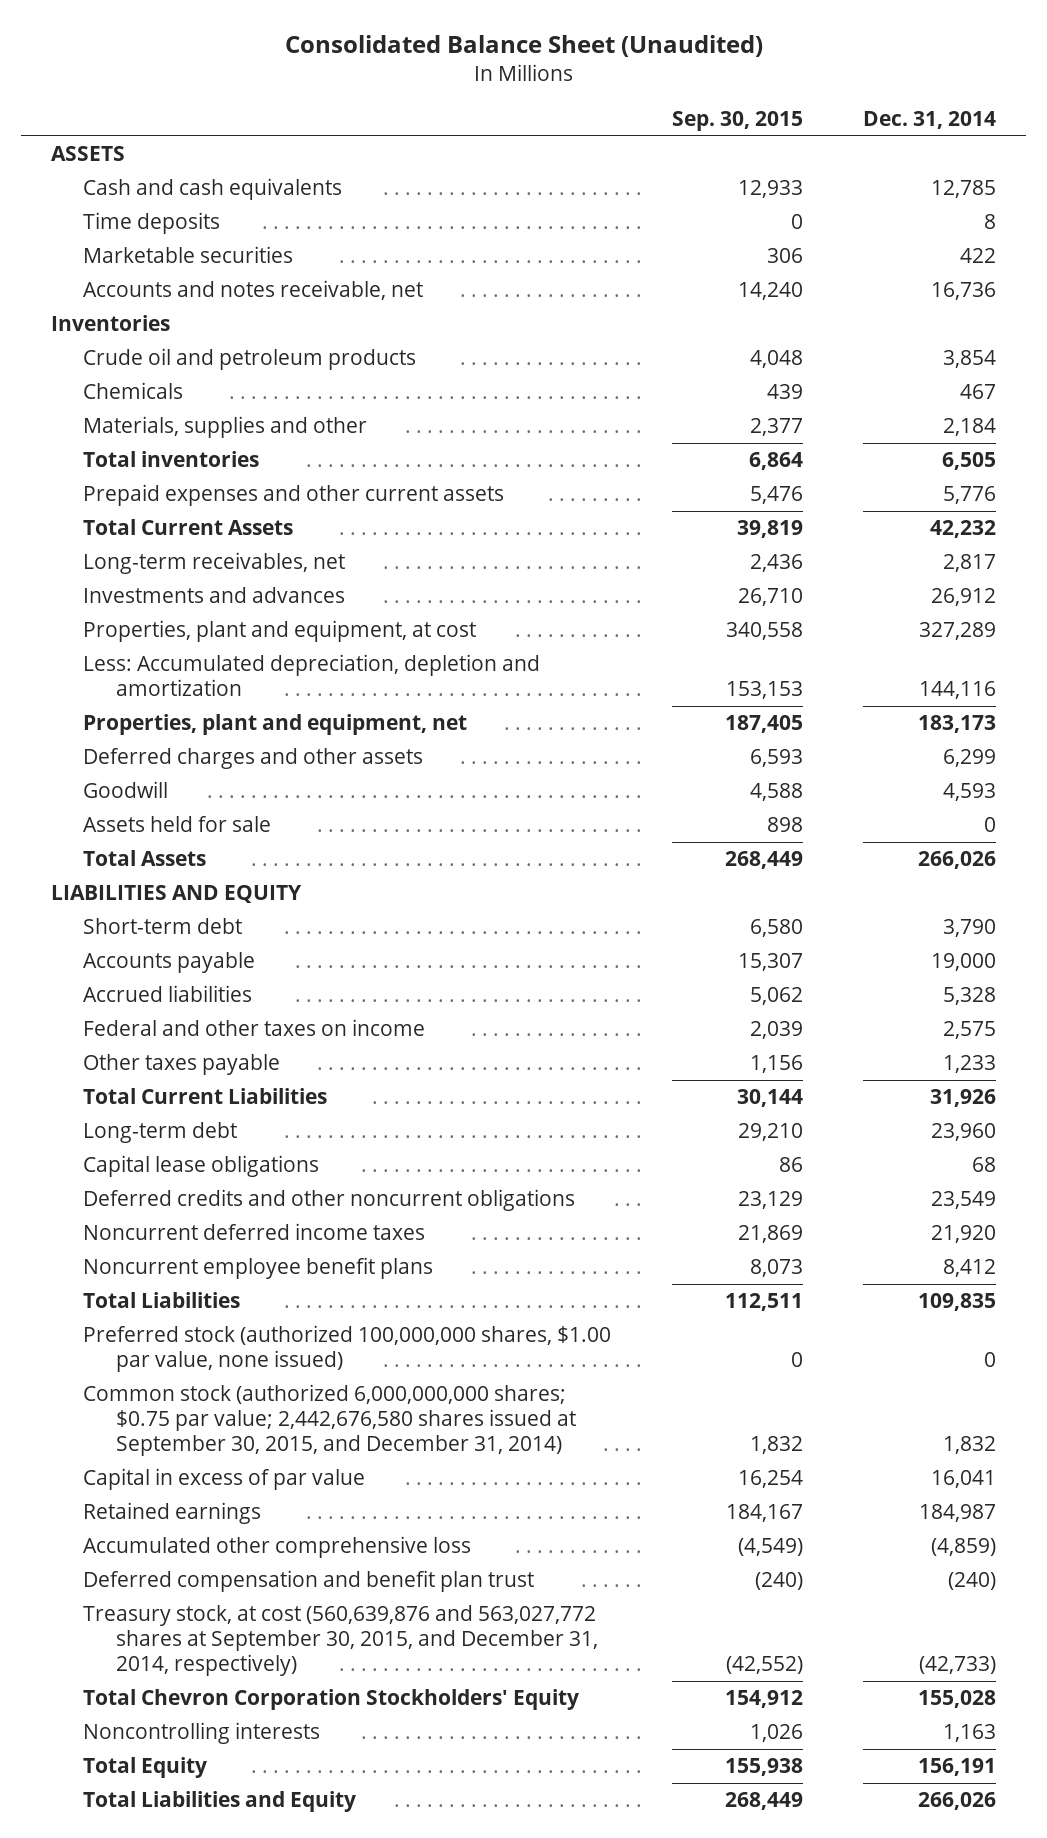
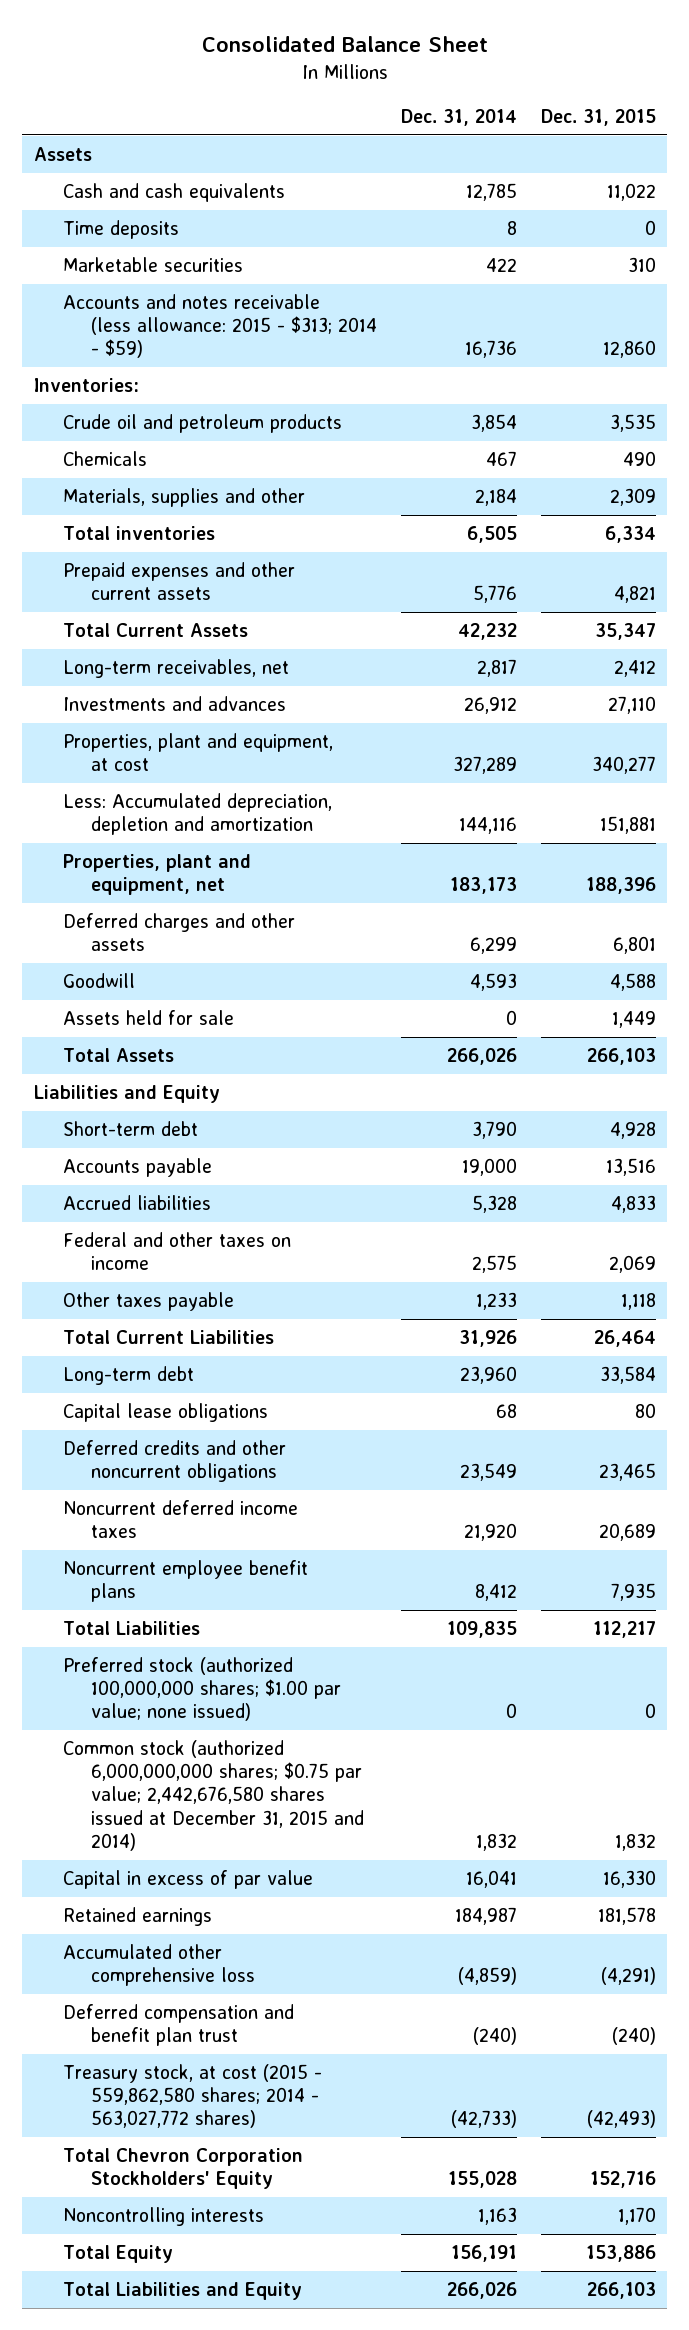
- Consolidated Balance Sheet (Unaudited)
+ Consolidated Balance Sheet
- | Sep. 30, 2015 | Dec. 31, 2014
+ | Dec. 31, 2014 | Dec. 31, 2015
- ASSETS
+ Assets
- Accounts and notes receivable, net | 14,240 | 16,736
- Inventories
+ Accounts and notes receivable (less allowance: 2015 - $313; 2014 - $59) | 16,736 | 12,860
+ Inventories:
- LIABILITIES AND EQUITY
+ Liabilities and Equity
- Preferred stock (authorized 100,000,000 shares, $1.00 par value, none issued) | 0 | 0
- Common stock (authorized 6,000,000,000 shares; $0.75 par value; 2,442,676,580 shares issued at September 30, 2015, and December 31, 2014) | 1,832 | 1,832
+ Preferred stock (authorized 100,000,000 shares; $1.00 par value; none issued) | 0 | 0
+ Common stock (authorized 6,000,000,000 shares; $0.75 par value; 2,442,676,580 shares issued at December 31, 2015 and 2014) | 1,832 | 1,832
- Treasury stock, at cost (560,639,876 and 563,027,772 shares at September 30, 2015, and December 31, 2014, respectively) | (42,552) | (42,733)
+ Treasury stock, at cost (2015 - 559,862,580 shares; 2014 - 563,027,772 shares) | (42,733) | (42,493)

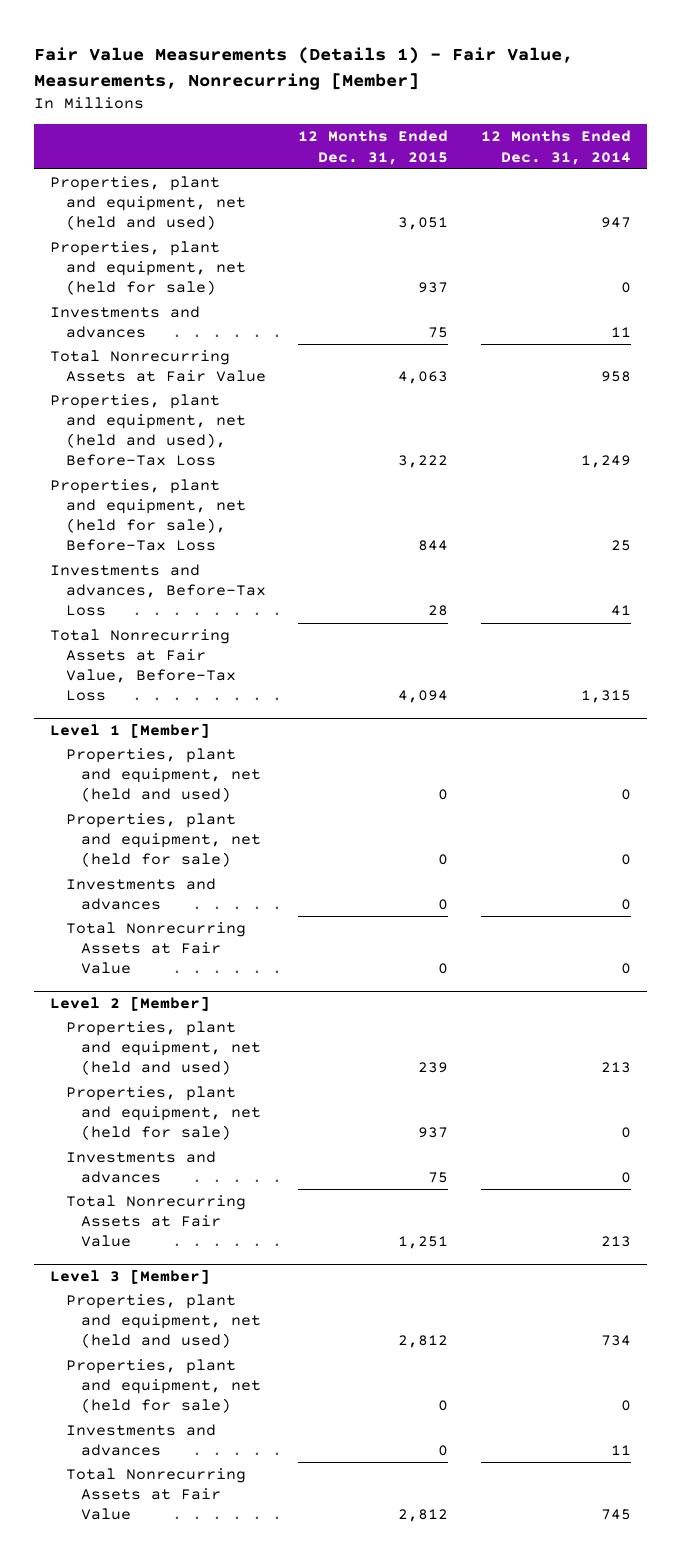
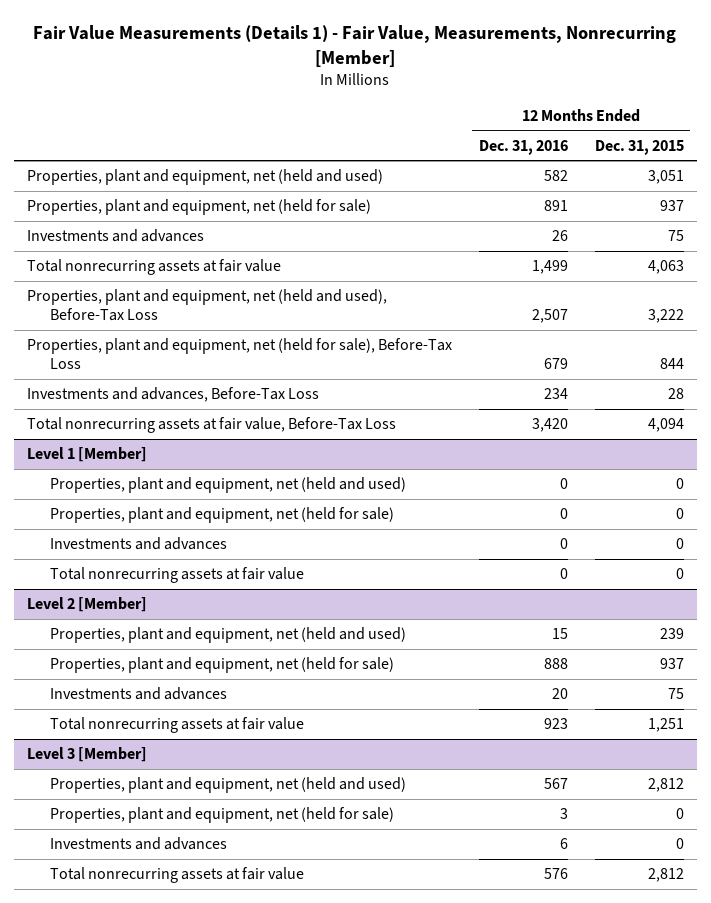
- | 12 Months Ended Dec. 31, 2015 | 12 Months Ended Dec. 31, 2014
+ | 12 Months Ended Dec. 31, 2016 | 12 Months Ended Dec. 31, 2015
- Total Nonrecurring Assets at Fair Value | 4,063 | 958
+ Total nonrecurring assets at fair value | 1,499 | 4,063
- Total Nonrecurring Assets at Fair Value, Before-Tax Loss | 4,094 | 1,315
+ Total nonrecurring assets at fair value, Before-Tax Loss | 3,420 | 4,094
@ Level 1 [Member]
- Total Nonrecurring Assets at Fair Value | 0 | 0
+ Total nonrecurring assets at fair value | 0 | 0
@ Level 2 [Member]
- Total Nonrecurring Assets at Fair Value | 1,251 | 213
+ Total nonrecurring assets at fair value | 923 | 1,251
@ Level 3 [Member]
- Total Nonrecurring Assets at Fair Value | 2,812 | 745
+ Total nonrecurring assets at fair value | 576 | 2,812

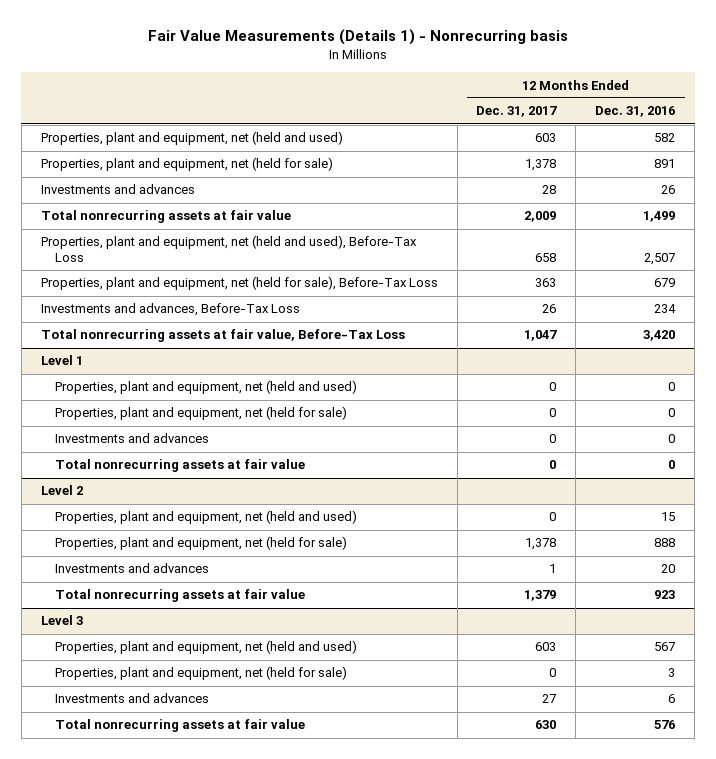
- Fair Value Measurements (Details 1) - Fair Value, Measurements, Nonrecurring [Member]
+ Fair Value Measurements (Details 1) - Nonrecurring basis
- | 12 Months Ended Dec. 31, 2016 | 12 Months Ended Dec. 31, 2015
+ | 12 Months Ended Dec. 31, 2017 | 12 Months Ended Dec. 31, 2016
- Level 1 [Member]
+ Level 1
- Level 2 [Member]
+ Level 2
- Level 3 [Member]
+ Level 3

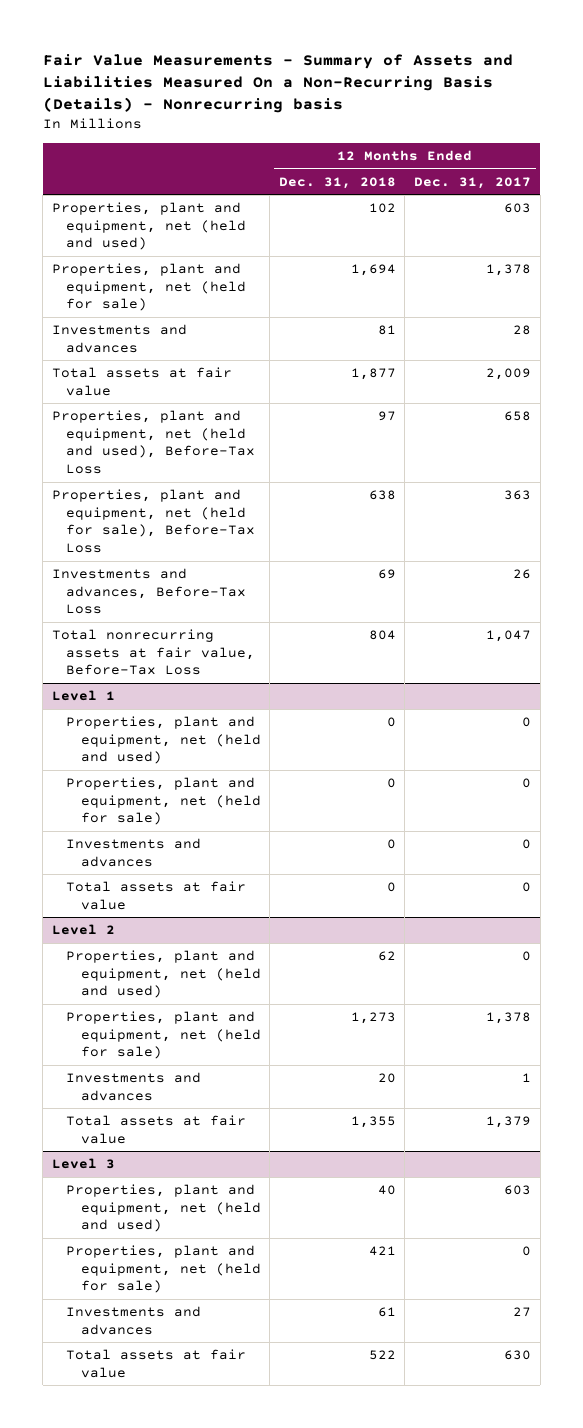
- Fair Value Measurements (Details 1) - Nonrecurring basis
+ Fair Value Measurements - Summary of Assets and Liabilities Measured On a Non-Recurring Basis (Details) - Nonrecurring basis
- | 12 Months Ended Dec. 31, 2017 | 12 Months Ended Dec. 31, 2016
+ | 12 Months Ended Dec. 31, 2018 | 12 Months Ended Dec. 31, 2017
- Total nonrecurring assets at fair value | 2,009 | 1,499
+ Total assets at fair value | 1,877 | 2,009
@ Level 1
- Total nonrecurring assets at fair value | 0 | 0
+ Total assets at fair value | 0 | 0
@ Level 2
- Total nonrecurring assets at fair value | 1,379 | 923
+ Total assets at fair value | 1,355 | 1,379
@ Level 3
- Total nonrecurring assets at fair value | 630 | 576
+ Total assets at fair value | 522 | 630

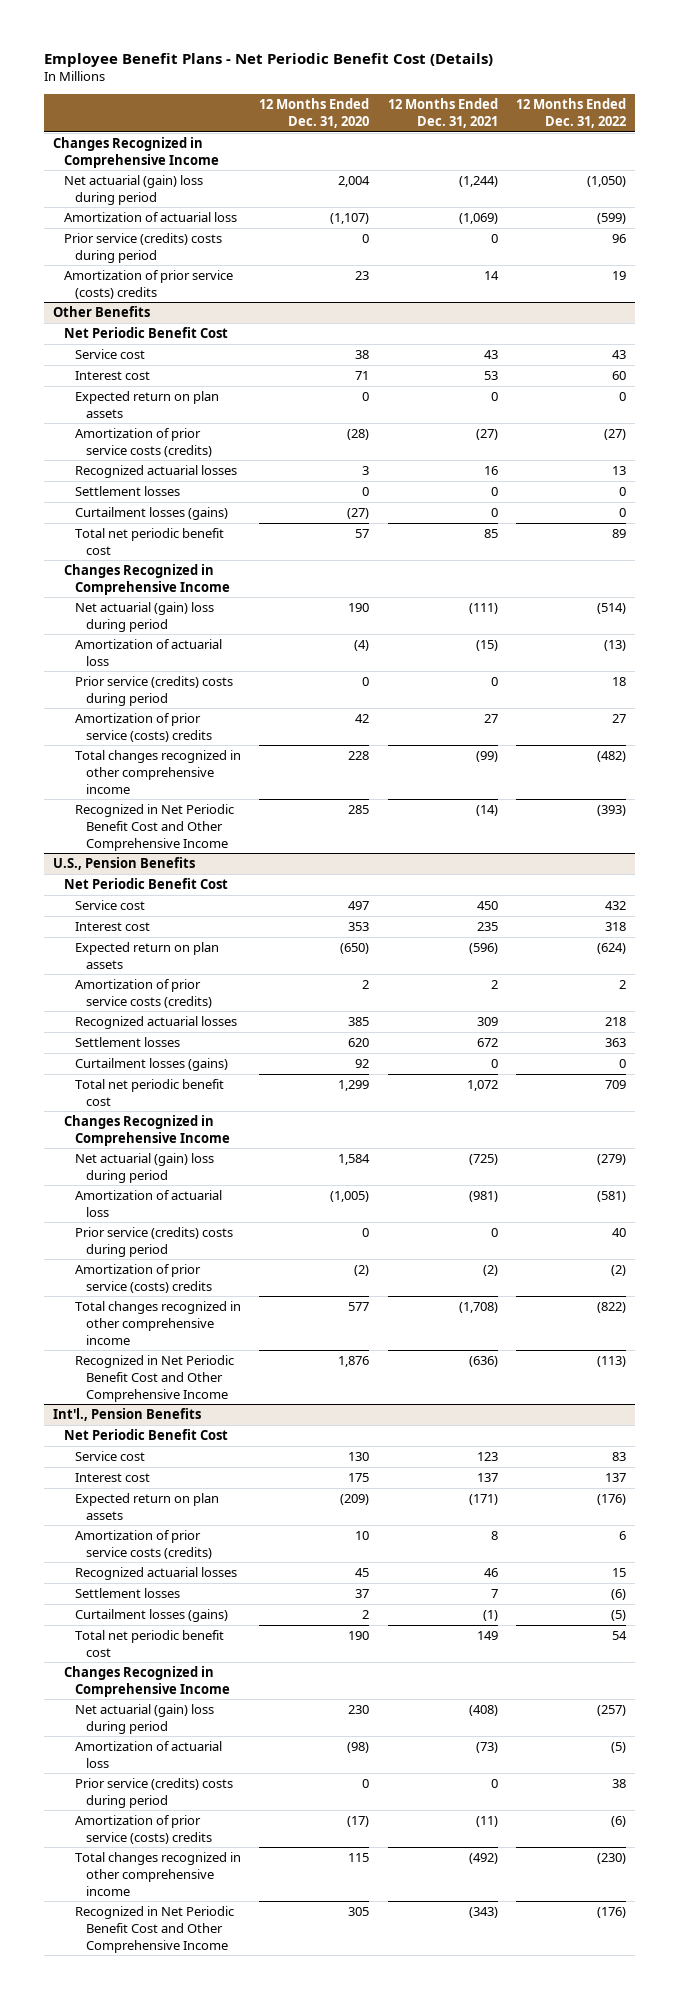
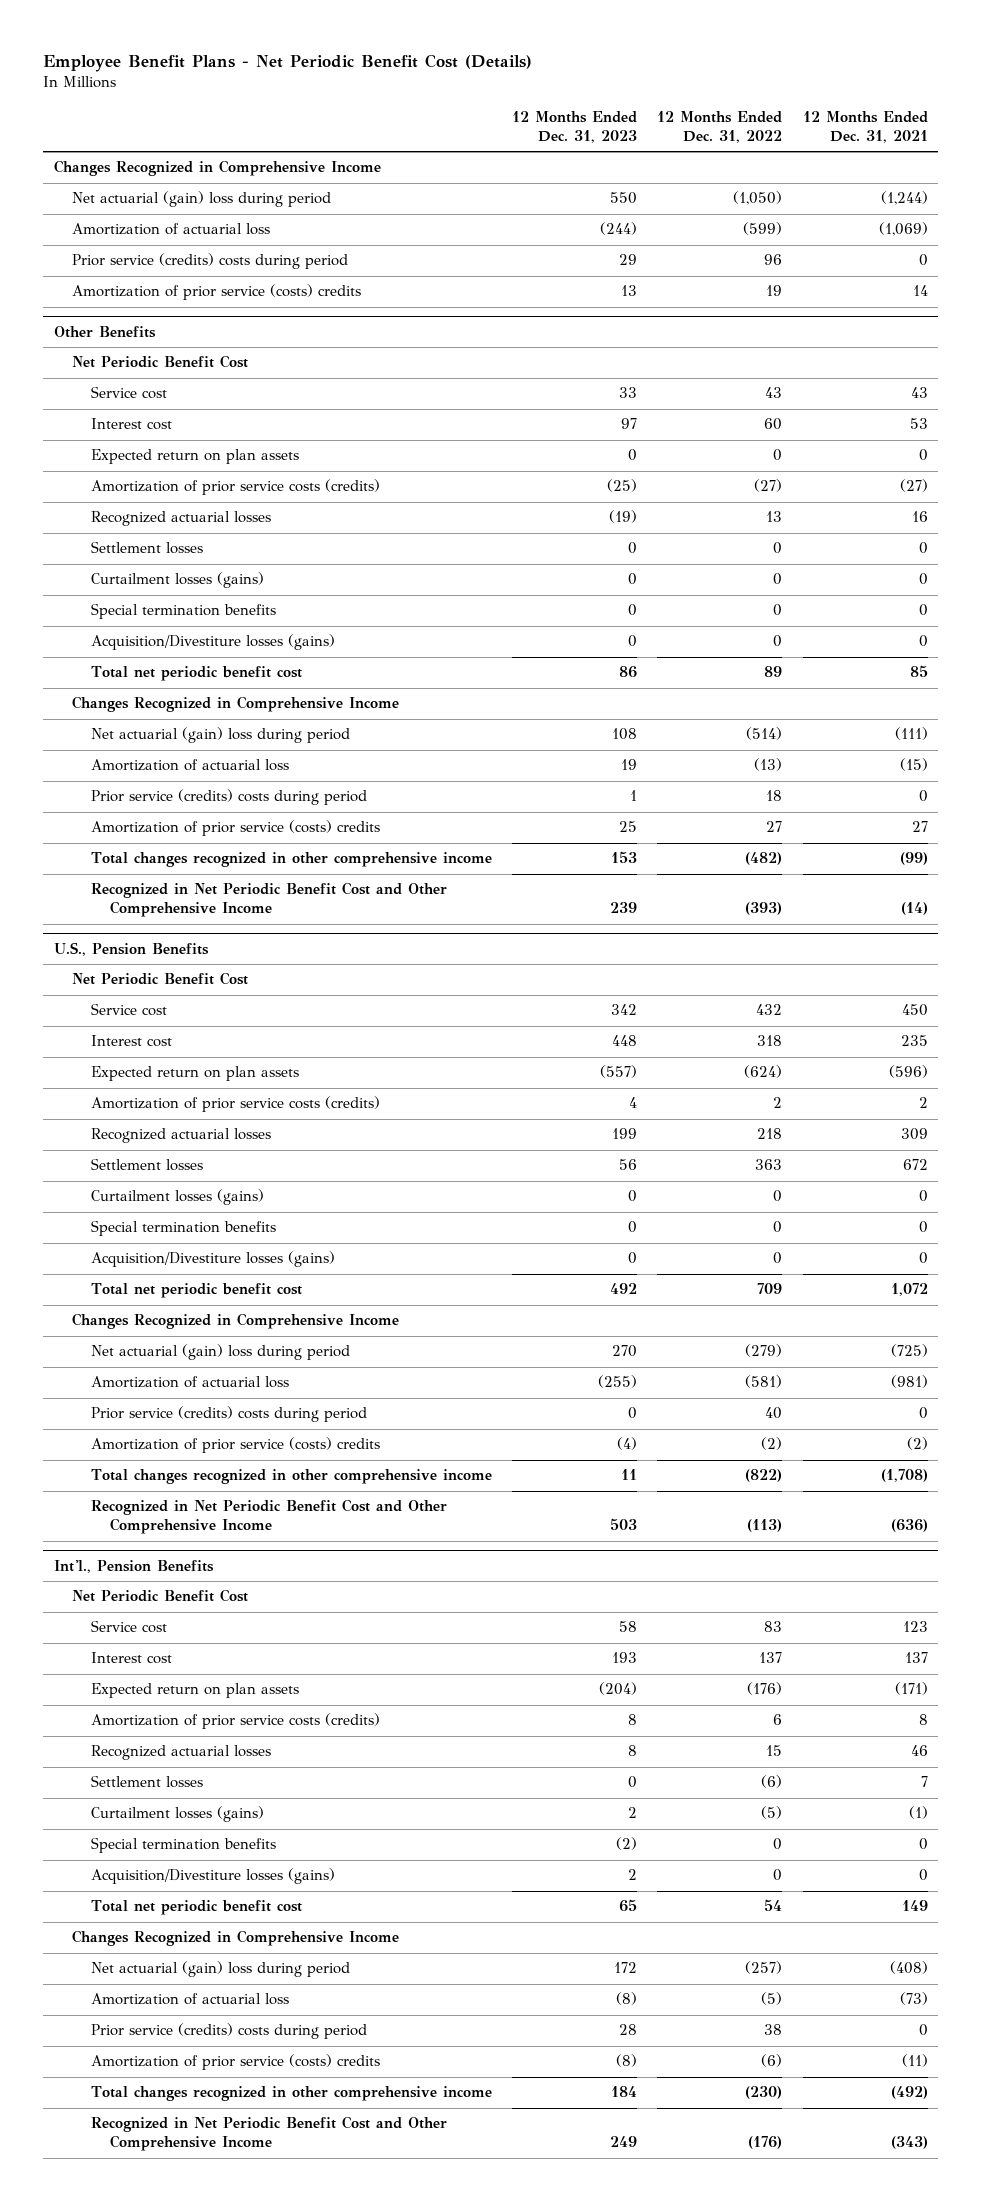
- | 12 Months Ended Dec. 31, 2020 | 12 Months Ended Dec. 31, 2021 | 12 Months Ended Dec. 31, 2022
+ | 12 Months Ended Dec. 31, 2023 | 12 Months Ended Dec. 31, 2022 | 12 Months Ended Dec. 31, 2021
@ Other Benefits
+ Special termination benefits | 0 | 0 | 0
+ Acquisition/Divestiture losses (gains) | 0 | 0 | 0
@ U.S., Pension Benefits
+ Special termination benefits | 0 | 0 | 0
+ Acquisition/Divestiture losses (gains) | 0 | 0 | 0
@ Int'l., Pension Benefits
+ Special termination benefits | (2) | 0 | 0
+ Acquisition/Divestiture losses (gains) | 2 | 0 | 0

